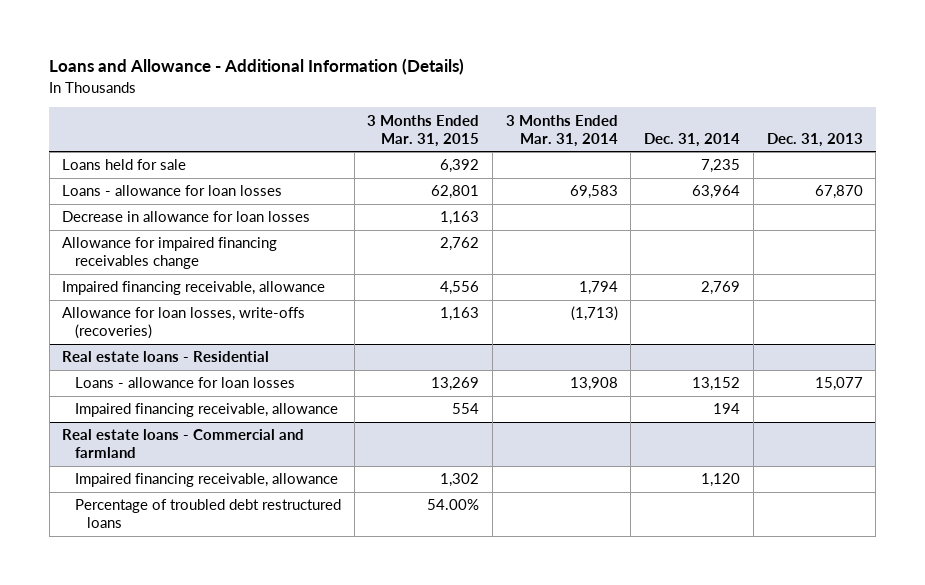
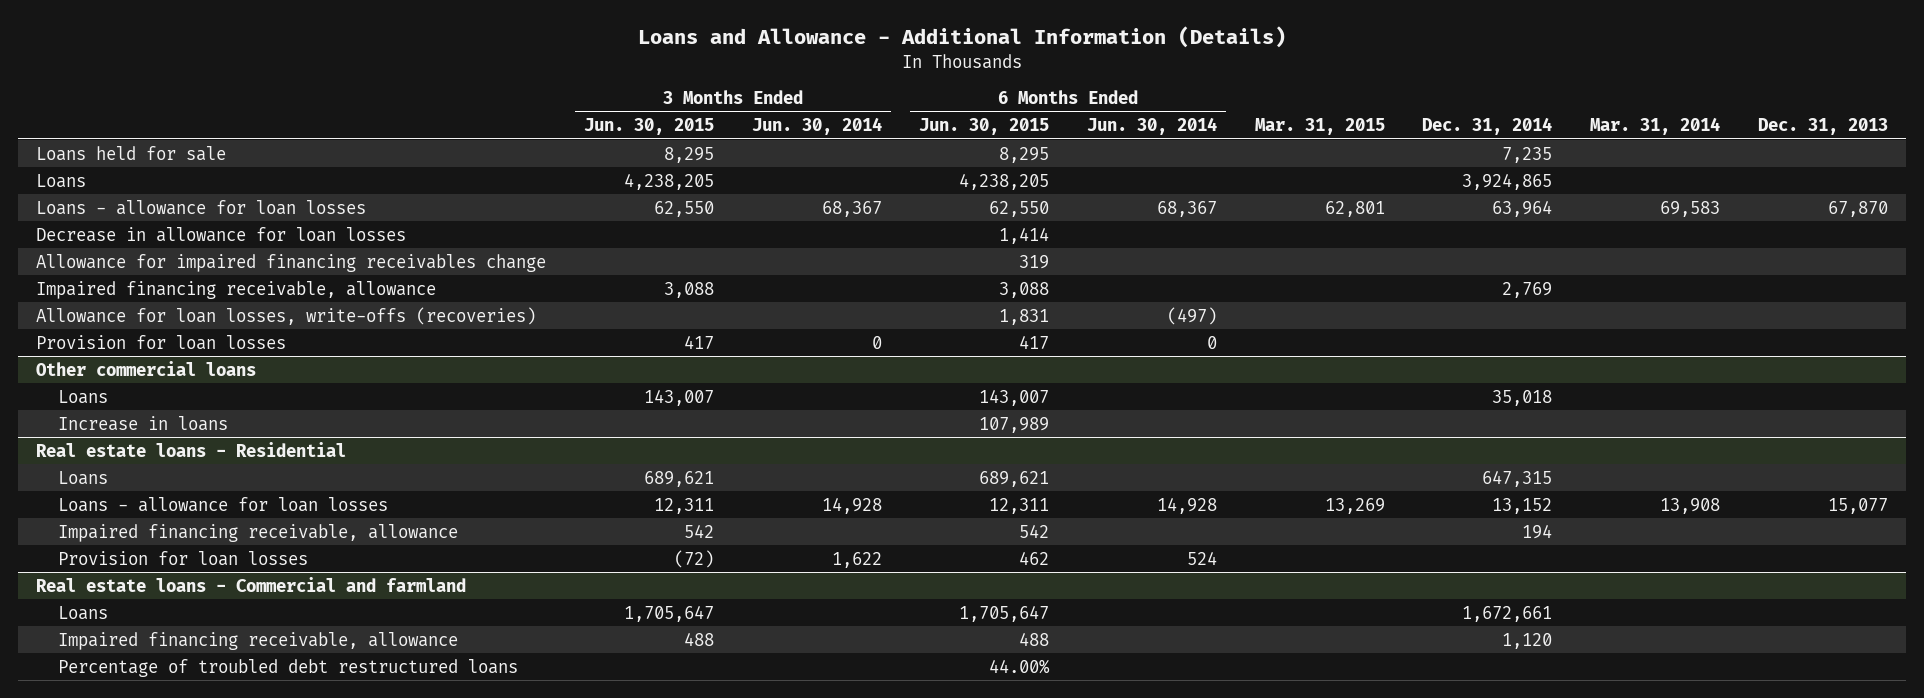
- | 3 Months Ended Mar. 31, 2015 | 3 Months Ended Mar. 31, 2014 | Dec. 31, 2014 | Dec. 31, 2013
+ | 3 Months Ended Jun. 30, 2015 | 3 Months Ended Jun. 30, 2014 | 6 Months Ended Jun. 30, 2015 | 6 Months Ended Jun. 30, 2014 | Mar. 31, 2015 | Dec. 31, 2014 | Mar. 31, 2014 | Dec. 31, 2013
+ Loans | 4,238,205 | | 4,238,205 | | | 3,924,865 | |
+ Provision for loan losses | 417 | 0 | 417 | 0 | | | |
+ Other commercial loans
+ Loans | 143,007 | | 143,007 | | | 35,018 | |
+ Increase in loans | | | 107,989 | | | | |
@ Real estate loans - Residential
+ Loans | 689,621 | | 689,621 | | | 647,315 | |
+ Provision for loan losses | (72) | 1,622 | 462 | 524 | | | |
@ Real estate loans - Commercial and farmland
+ Loans | 1,705,647 | | 1,705,647 | | | 1,672,661 | |

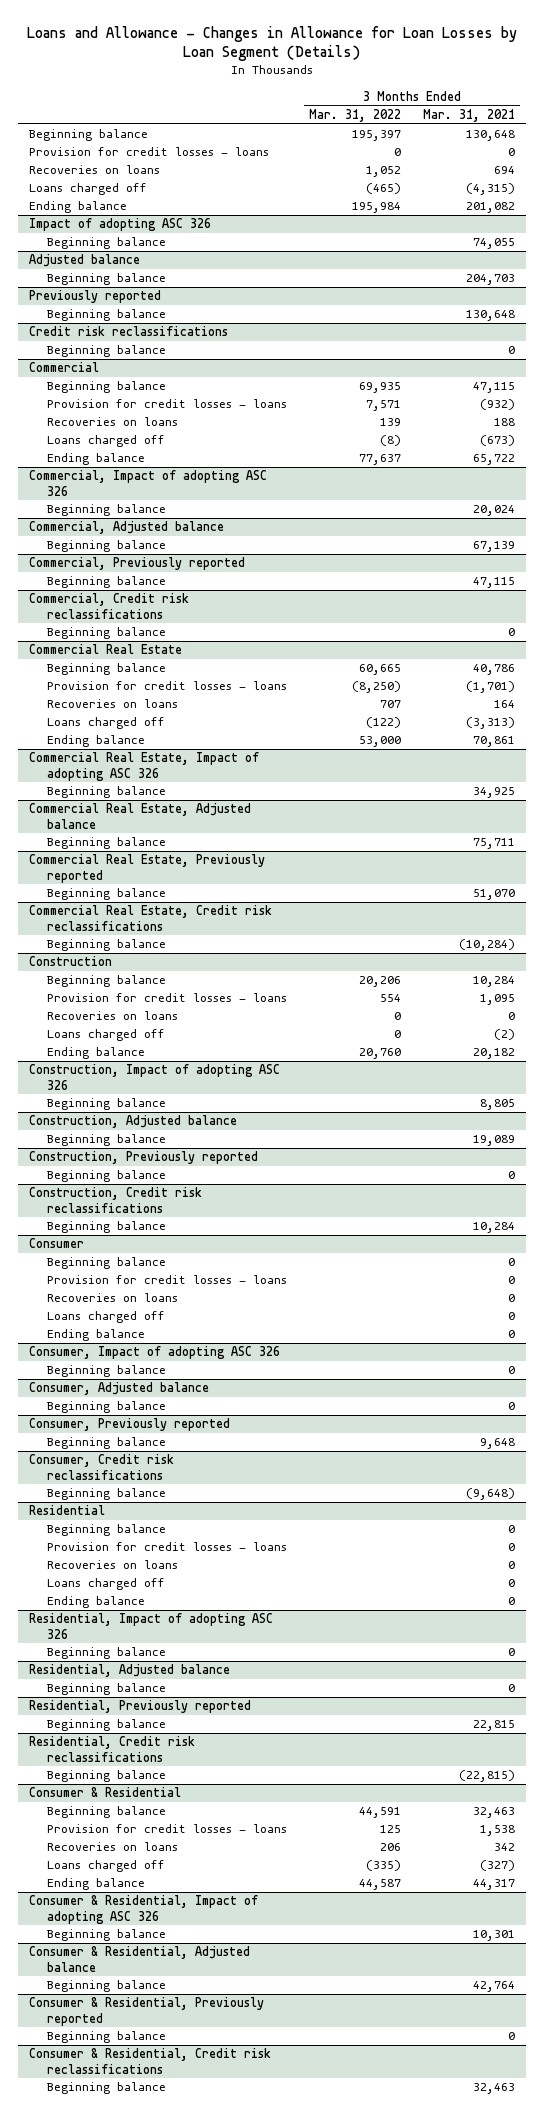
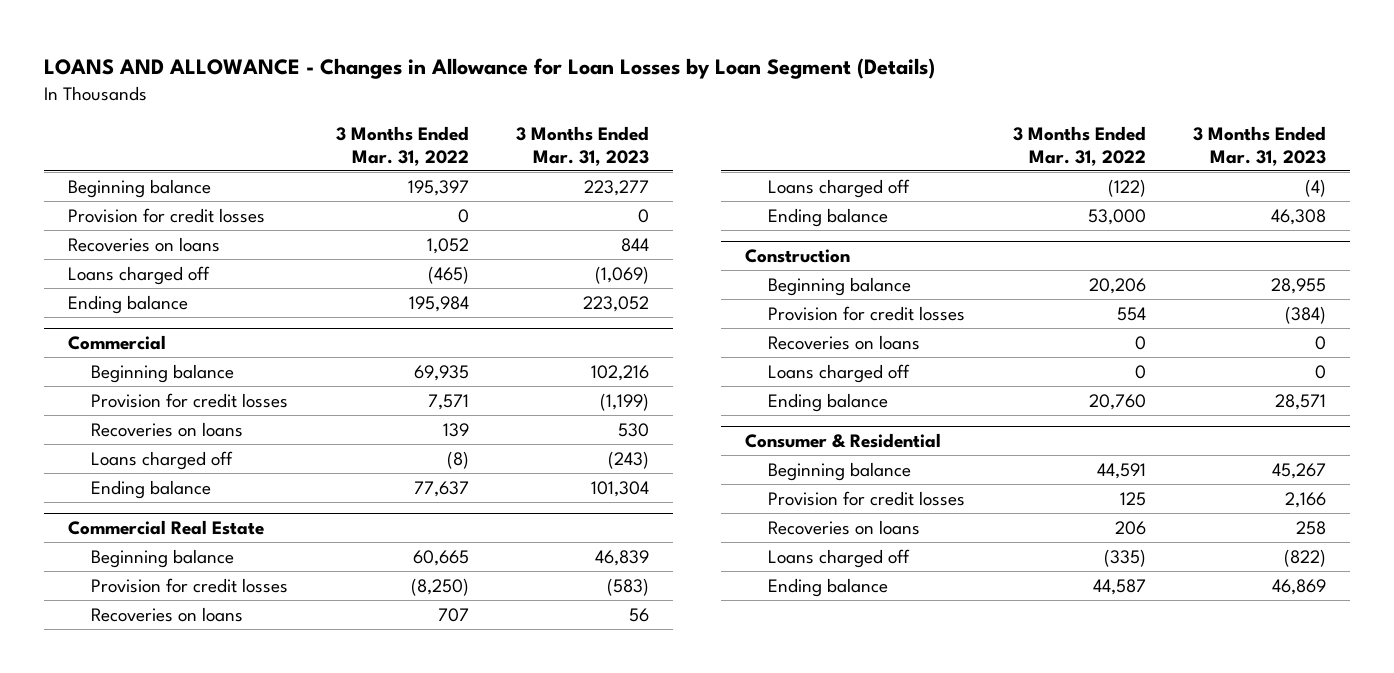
- Loans and Allowance - Changes in Allowance for Loan Losses by Loan Segment (Details)
+ LOANS AND ALLOWANCE - Changes in Allowance for Loan Losses by Loan Segment (Details)
- | 3 Months Ended Mar. 31, 2022 | 3 Months Ended Mar. 31, 2021
+ | 3 Months Ended Mar. 31, 2022 | 3 Months Ended Mar. 31, 2023
- Provision for credit losses - loans | 0 | 0
+ Provision for credit losses | 0 | 0
- Impact of adopting ASC 326
- Beginning balance | | 74,055
- Adjusted balance
- Beginning balance | | 204,703
- Previously reported
- Beginning balance | | 130,648
- Credit risk reclassifications
- Beginning balance | | 0
@ Commercial
- Provision for credit losses - loans | 7,571 | (932)
+ Provision for credit losses | 7,571 | (1,199)
- Commercial, Impact of adopting ASC 326
- Beginning balance | | 20,024
- Commercial, Adjusted balance
- Beginning balance | | 67,139
- Commercial, Previously reported
- Beginning balance | | 47,115
- Commercial, Credit risk reclassifications
- Beginning balance | | 0
@ Commercial Real Estate
- Provision for credit losses - loans | (8,250) | (1,701)
+ Provision for credit losses | (8,250) | (583)
- Commercial Real Estate, Impact of adopting ASC 326
- Beginning balance | | 34,925
- Commercial Real Estate, Adjusted balance
- Beginning balance | | 75,711
- Commercial Real Estate, Previously reported
- Beginning balance | | 51,070
- Commercial Real Estate, Credit risk reclassifications
- Beginning balance | | (10,284)
@ Construction
- Provision for credit losses - loans | 554 | 1,095
+ Provision for credit losses | 554 | (384)
- Construction, Impact of adopting ASC 326
- Beginning balance | | 8,805
- Construction, Adjusted balance
- Beginning balance | | 19,089
- Construction, Previously reported
- Beginning balance | | 0
- Construction, Credit risk reclassifications
- Beginning balance | | 10,284
- Consumer
- Beginning balance | | 0
- Provision for credit losses - loans | | 0
- Recoveries on loans | | 0
- Loans charged off | | 0
- Ending balance | | 0
- Consumer, Impact of adopting ASC 326
- Beginning balance | | 0
- Consumer, Adjusted balance
- Beginning balance | | 0
- Consumer, Previously reported
- Beginning balance | | 9,648
- Consumer, Credit risk reclassifications
- Beginning balance | | (9,648)
- Residential
- Beginning balance | | 0
- Provision for credit losses - loans | | 0
- Recoveries on loans | | 0
- Loans charged off | | 0
- Ending balance | | 0
- Residential, Impact of adopting ASC 326
- Beginning balance | | 0
- Residential, Adjusted balance
- Beginning balance | | 0
- Residential, Previously reported
- Beginning balance | | 22,815
- Residential, Credit risk reclassifications
- Beginning balance | | (22,815)
@ Consumer & Residential
- Provision for credit losses - loans | 125 | 1,538
+ Provision for credit losses | 125 | 2,166
- Consumer & Residential, Impact of adopting ASC 326
- Beginning balance | | 10,301
- Consumer & Residential, Adjusted balance
- Beginning balance | | 42,764
- Consumer & Residential, Previously reported
- Beginning balance | | 0
- Consumer & Residential, Credit risk reclassifications
- Beginning balance | | 32,463

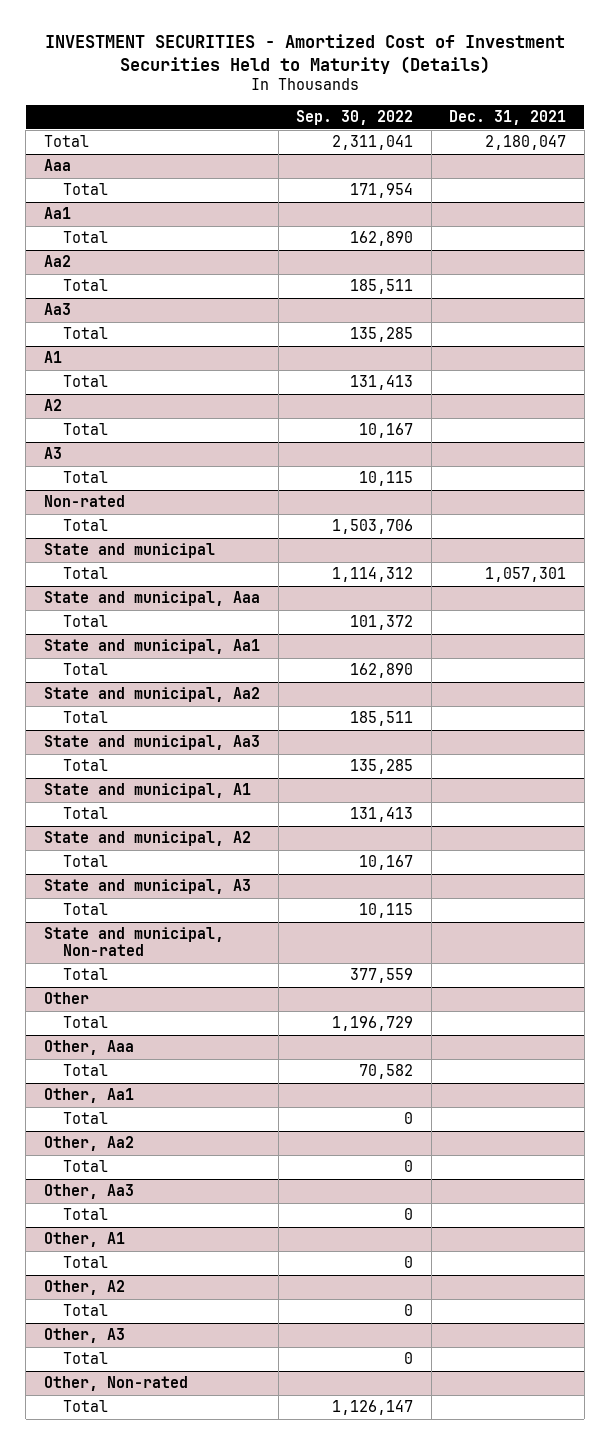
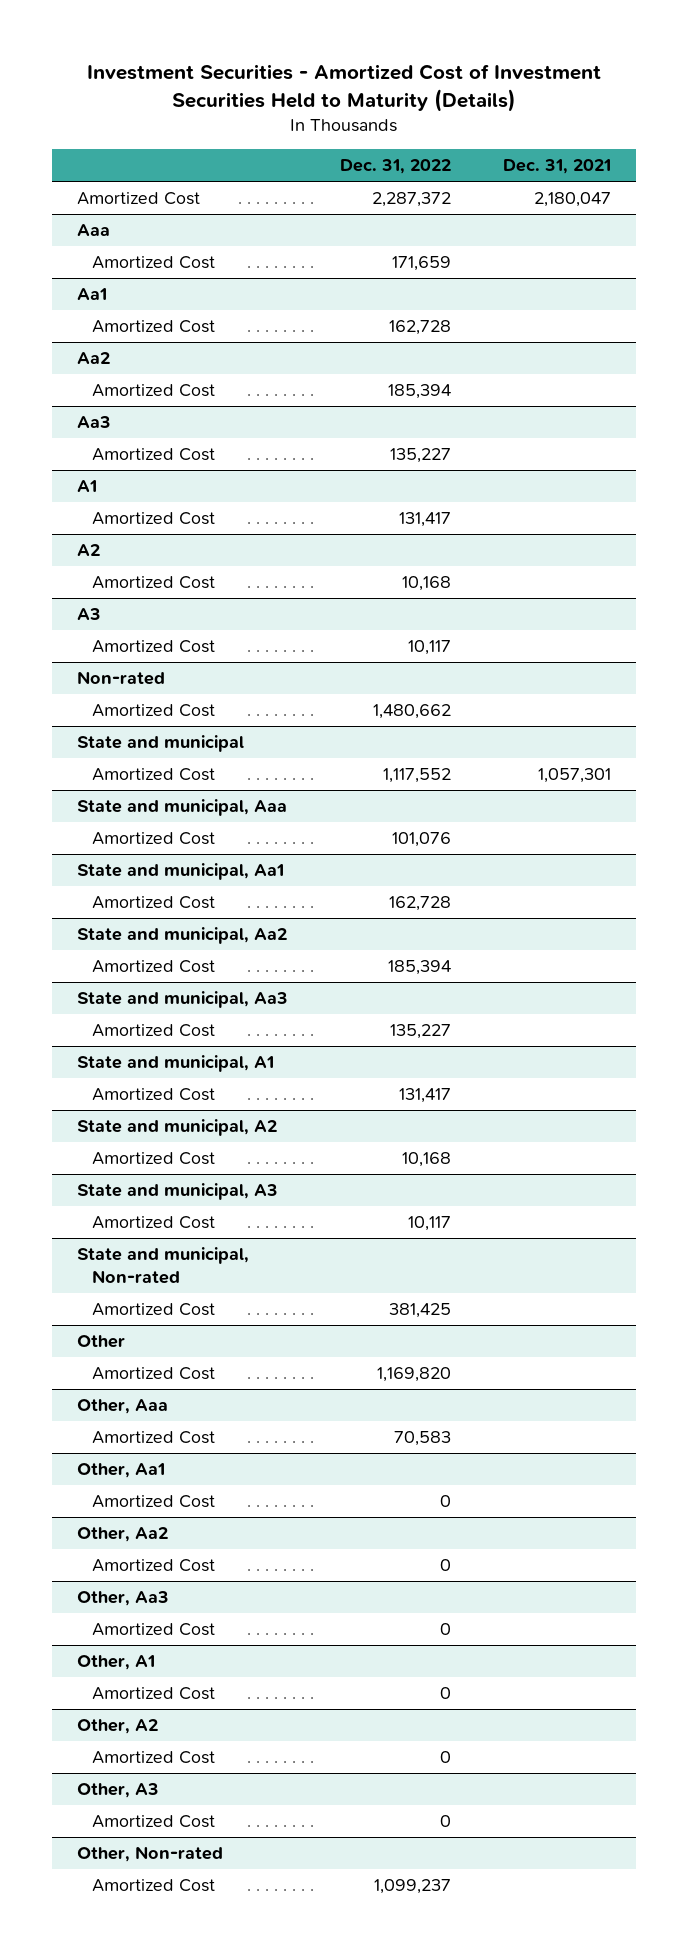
- INVESTMENT SECURITIES - Amortized Cost of Investment Securities Held to Maturity (Details)
+ Investment Securities - Amortized Cost of Investment Securities Held to Maturity (Details)
- | Sep. 30, 2022 | Dec. 31, 2021
+ | Dec. 31, 2022 | Dec. 31, 2021
- Total | 2,311,041 | 2,180,047
+ Amortized Cost | 2,287,372 | 2,180,047
@ Aaa
- Total | 171,954 |
+ Amortized Cost | 171,659 |
@ Aa1
- Total | 162,890 |
+ Amortized Cost | 162,728 |
@ Aa2
- Total | 185,511 |
+ Amortized Cost | 185,394 |
@ Aa3
- Total | 135,285 |
+ Amortized Cost | 135,227 |
@ A1
- Total | 131,413 |
+ Amortized Cost | 131,417 |
@ A2
- Total | 10,167 |
+ Amortized Cost | 10,168 |
@ A3
- Total | 10,115 |
+ Amortized Cost | 10,117 |
@ Non-rated
- Total | 1,503,706 |
+ Amortized Cost | 1,480,662 |
@ State and municipal
- Total | 1,114,312 | 1,057,301
+ Amortized Cost | 1,117,552 | 1,057,301
@ State and municipal, Aaa
- Total | 101,372 |
+ Amortized Cost | 101,076 |
@ State and municipal, Aa1
- Total | 162,890 |
+ Amortized Cost | 162,728 |
@ State and municipal, Aa2
- Total | 185,511 |
+ Amortized Cost | 185,394 |
@ State and municipal, Aa3
- Total | 135,285 |
+ Amortized Cost | 135,227 |
@ State and municipal, A1
- Total | 131,413 |
+ Amortized Cost | 131,417 |
@ State and municipal, A2
- Total | 10,167 |
+ Amortized Cost | 10,168 |
@ State and municipal, A3
- Total | 10,115 |
+ Amortized Cost | 10,117 |
@ State and municipal, Non-rated
- Total | 377,559 |
+ Amortized Cost | 381,425 |
@ Other
- Total | 1,196,729 |
+ Amortized Cost | 1,169,820 |
@ Other, Aaa
- Total | 70,582 |
+ Amortized Cost | 70,583 |
@ Other, Aa1
- Total | 0 |
+ Amortized Cost | 0 |
@ Other, Aa2
- Total | 0 |
+ Amortized Cost | 0 |
@ Other, Aa3
- Total | 0 |
+ Amortized Cost | 0 |
@ Other, A1
- Total | 0 |
+ Amortized Cost | 0 |
@ Other, A2
- Total | 0 |
+ Amortized Cost | 0 |
@ Other, A3
- Total | 0 |
+ Amortized Cost | 0 |
@ Other, Non-rated
- Total | 1,126,147 |
+ Amortized Cost | 1,099,237 |

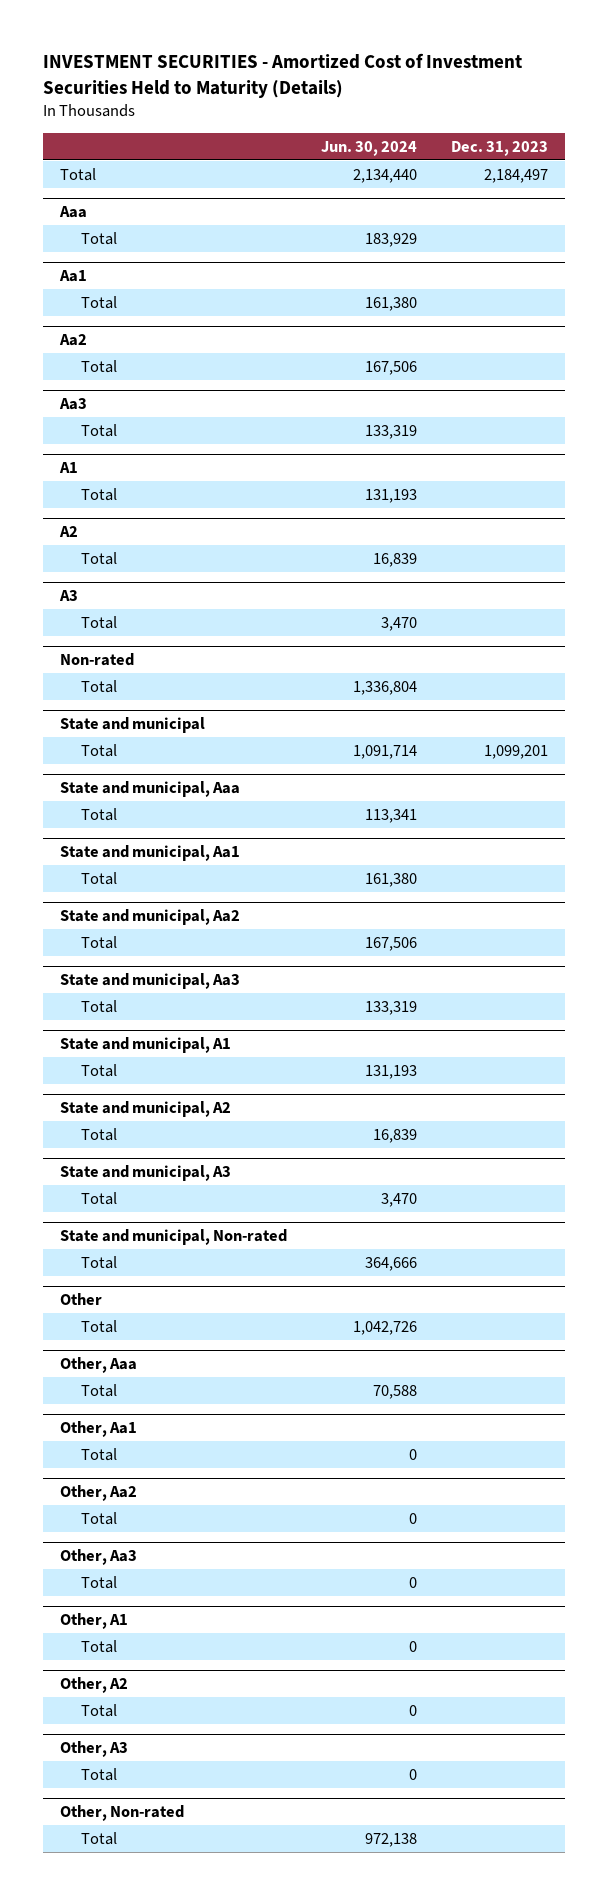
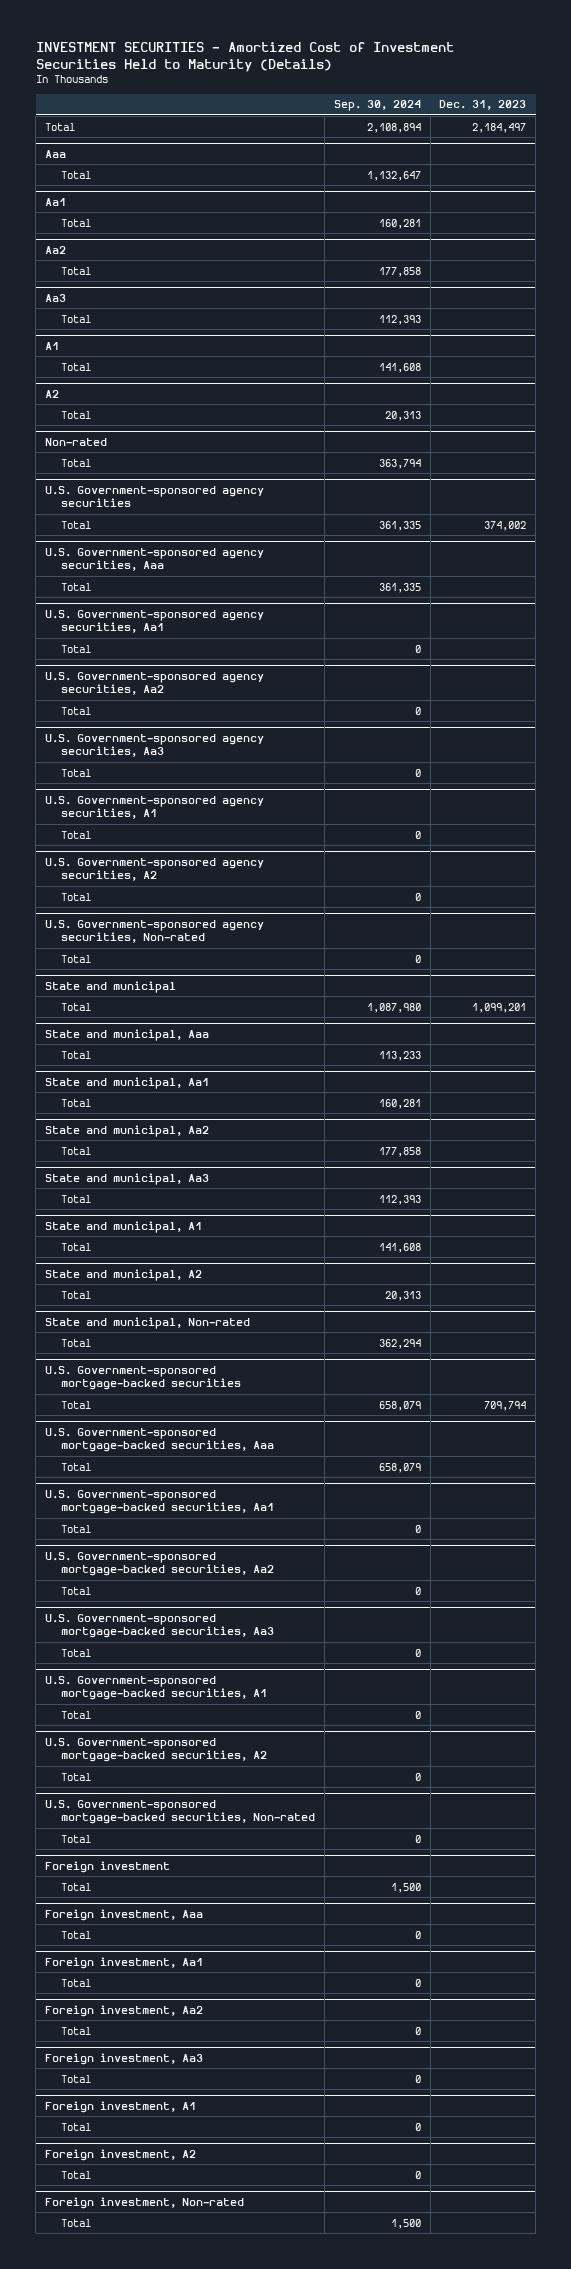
- | Jun. 30, 2024 | Dec. 31, 2023
+ | Sep. 30, 2024 | Dec. 31, 2023
- A3
- Total | 3,470 |
+ U.S. Government-sponsored agency securities
+ Total | 361,335 | 374,002
+ U.S. Government-sponsored agency securities, Aaa
+ Total | 361,335 |
+ U.S. Government-sponsored agency securities, Aa1
+ Total | 0 |
+ U.S. Government-sponsored agency securities, Aa2
+ Total | 0 |
+ U.S. Government-sponsored agency securities, Aa3
+ Total | 0 |
+ U.S. Government-sponsored agency securities, A1
+ Total | 0 |
+ U.S. Government-sponsored agency securities, A2
+ Total | 0 |
+ U.S. Government-sponsored agency securities, Non-rated
+ Total | 0 |
- State and municipal, A3
- Total | 3,470 |
- Other
+ U.S. Government-sponsored mortgage-backed securities
+ Total | 658,079 | 709,794
+ U.S. Government-sponsored mortgage-backed securities, Aaa
+ Total | 658,079 |
+ U.S. Government-sponsored mortgage-backed securities, Aa1
+ Total | 0 |
+ U.S. Government-sponsored mortgage-backed securities, Aa2
+ Total | 0 |
+ U.S. Government-sponsored mortgage-backed securities, Aa3
+ Total | 0 |
+ U.S. Government-sponsored mortgage-backed securities, A1
+ Total | 0 |
+ U.S. Government-sponsored mortgage-backed securities, A2
+ Total | 0 |
+ U.S. Government-sponsored mortgage-backed securities, Non-rated
+ Total | 0 |
+ Foreign investment
- Other, Aaa
- Total | 70,588 |
- Other, Aa1
- Total | 0 |
- Other, Aa2
- Total | 0 |
- Other, Aa3
- Total | 0 |
- Other, A1
- Total | 0 |
- Other, A2
- Total | 0 |
- Other, A3
- Total | 0 |
- Other, Non-rated
- Total | 972,138 |
+ Foreign investment, Aaa
+ Total | 0 |
+ Foreign investment, Aa1
+ Total | 0 |
+ Foreign investment, Aa2
+ Total | 0 |
+ Foreign investment, Aa3
+ Total | 0 |
+ Foreign investment, A1
+ Total | 0 |
+ Foreign investment, A2
+ Total | 0 |
+ Foreign investment, Non-rated
+ Total | 1,500 |

